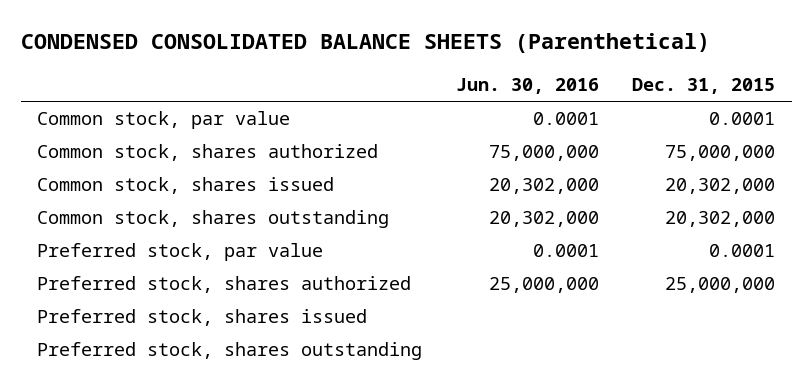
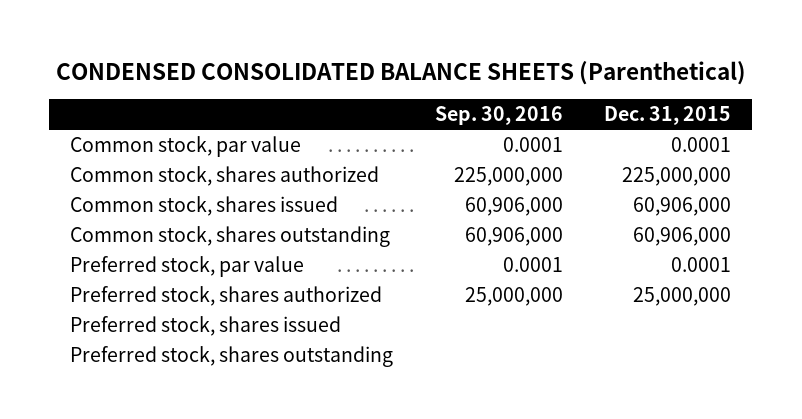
- | Jun. 30, 2016 | Dec. 31, 2015
+ | Sep. 30, 2016 | Dec. 31, 2015
- Common stock, shares authorized | 75,000,000 | 75,000,000
- Common stock, shares issued | 20,302,000 | 20,302,000
- Common stock, shares outstanding | 20,302,000 | 20,302,000
+ Common stock, shares authorized | 225,000,000 | 225,000,000
+ Common stock, shares issued | 60,906,000 | 60,906,000
+ Common stock, shares outstanding | 60,906,000 | 60,906,000

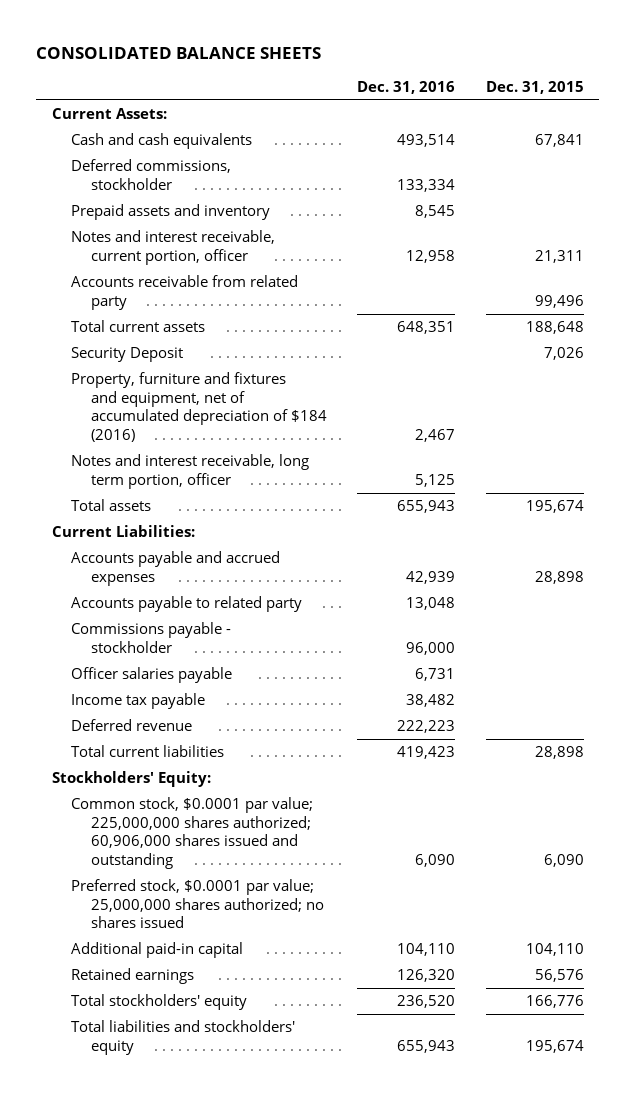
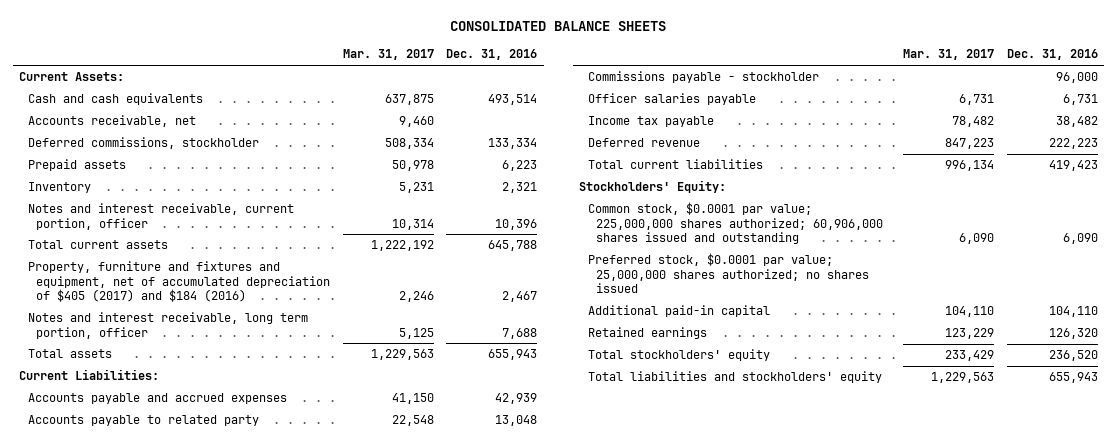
- | Dec. 31, 2016 | Dec. 31, 2015
+ | Mar. 31, 2017 | Dec. 31, 2016
+ Accounts receivable, net | 9,460 |
- Prepaid assets and inventory | 8,545 |
- Notes and interest receivable, current portion, officer | 12,958 | 21,311
- Accounts receivable from related party | | 99,496
- Total current assets | 648,351 | 188,648
- Security Deposit | | 7,026
- Property, furniture and fixtures and equipment, net of accumulated depreciation of $184 (2016) | 2,467 |
- Notes and interest receivable, long term portion, officer | 5,125 |
+ Prepaid assets | 50,978 | 6,223
+ Inventory | 5,231 | 2,321
+ Notes and interest receivable, current portion, officer | 10,314 | 10,396
+ Total current assets | 1,222,192 | 645,788
+ Property, furniture and fixtures and equipment, net of accumulated depreciation of $405 (2017) and $184 (2016) | 2,246 | 2,467
+ Notes and interest receivable, long term portion, officer | 5,125 | 7,688

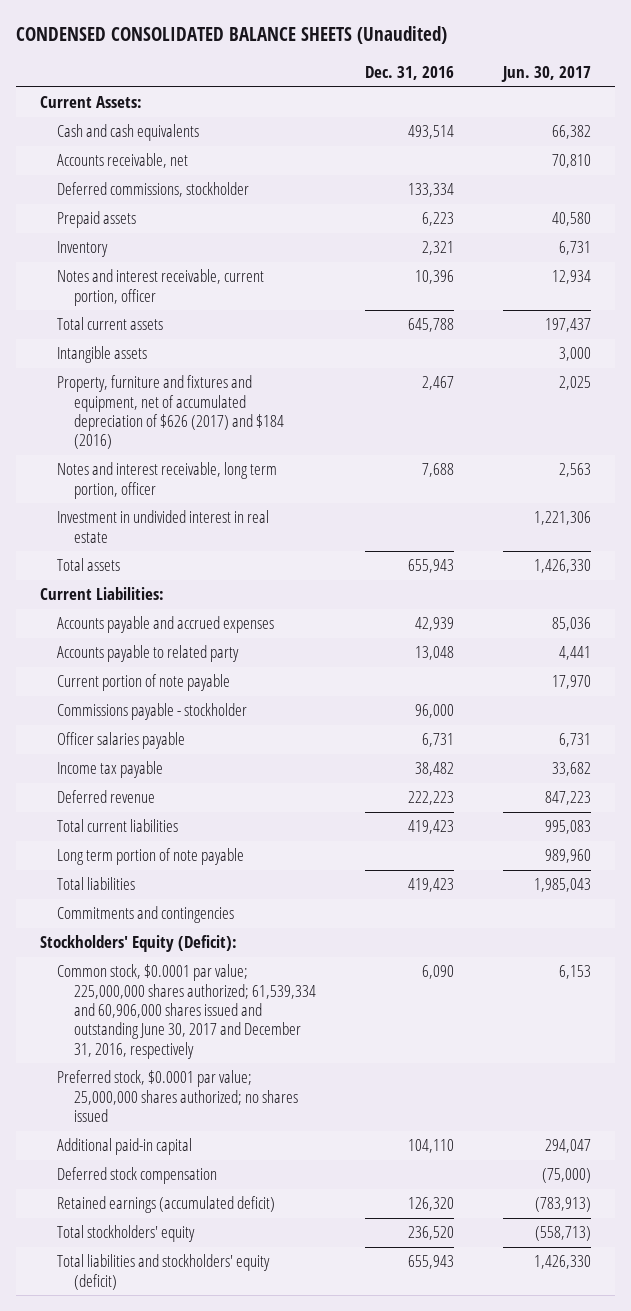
- CONSOLIDATED BALANCE SHEETS
+ CONDENSED CONSOLIDATED BALANCE SHEETS (Unaudited)
- | Mar. 31, 2017 | Dec. 31, 2016
+ | Dec. 31, 2016 | Jun. 30, 2017
- Property, furniture and fixtures and equipment, net of accumulated depreciation of $405 (2017) and $184 (2016) | 2,246 | 2,467
+ Intangible assets | | 3,000
+ Property, furniture and fixtures and equipment, net of accumulated depreciation of $626 (2017) and $184 (2016) | 2,467 | 2,025
+ Investment in undivided interest in real estate | | 1,221,306
+ Current portion of note payable | | 17,970
- Stockholders' Equity:
- Common stock, $0.0001 par value; 225,000,000 shares authorized; 60,906,000 shares issued and outstanding | 6,090 | 6,090
+ Long term portion of note payable | | 989,960
+ Total liabilities | 419,423 | 1,985,043
+ Commitments and contingencies
+ Stockholders' Equity (Deficit):
+ Common stock, $0.0001 par value; 225,000,000 shares authorized; 61,539,334 and 60,906,000 shares issued and outstanding June 30, 2017 and December 31, 2016, respectively | 6,090 | 6,153
- Retained earnings | 123,229 | 126,320
+ Deferred stock compensation | | (75,000)
+ Retained earnings (accumulated deficit) | 126,320 | (783,913)
- Total liabilities and stockholders' equity | 1,229,563 | 655,943
+ Total liabilities and stockholders' equity (deficit) | 655,943 | 1,426,330

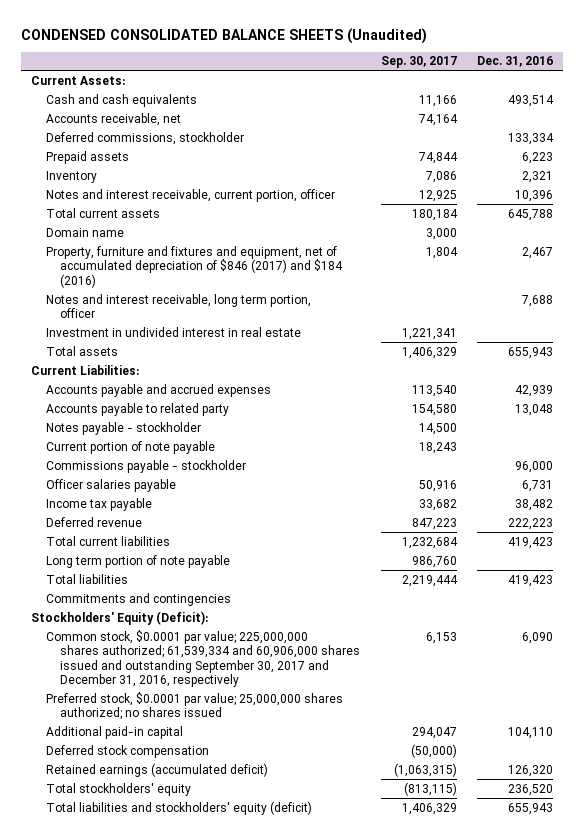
- | Dec. 31, 2016 | Jun. 30, 2017
+ | Sep. 30, 2017 | Dec. 31, 2016
- Intangible assets | | 3,000
- Property, furniture and fixtures and equipment, net of accumulated depreciation of $626 (2017) and $184 (2016) | 2,467 | 2,025
+ Domain name | 3,000 |
+ Property, furniture and fixtures and equipment, net of accumulated depreciation of $846 (2017) and $184 (2016) | 1,804 | 2,467
+ Notes payable - stockholder | 14,500 |
- Common stock, $0.0001 par value; 225,000,000 shares authorized; 61,539,334 and 60,906,000 shares issued and outstanding June 30, 2017 and December 31, 2016, respectively | 6,090 | 6,153
+ Common stock, $0.0001 par value; 225,000,000 shares authorized; 61,539,334 and 60,906,000 shares issued and outstanding September 30, 2017 and December 31, 2016, respectively | 6,153 | 6,090

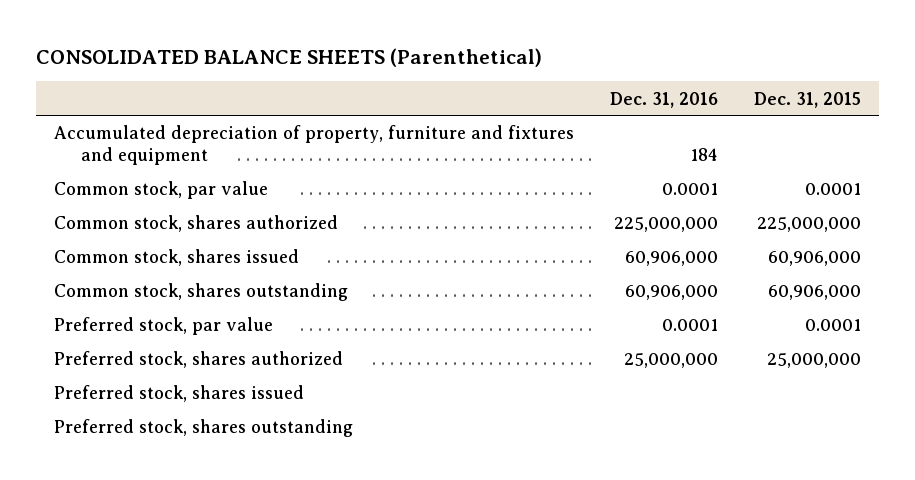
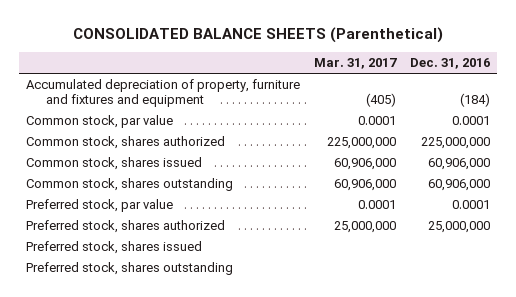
- | Dec. 31, 2016 | Dec. 31, 2015
+ | Mar. 31, 2017 | Dec. 31, 2016
- Accumulated depreciation of property, furniture and fixtures and equipment | 184 |
+ Accumulated depreciation of property, furniture and fixtures and equipment | (405) | (184)

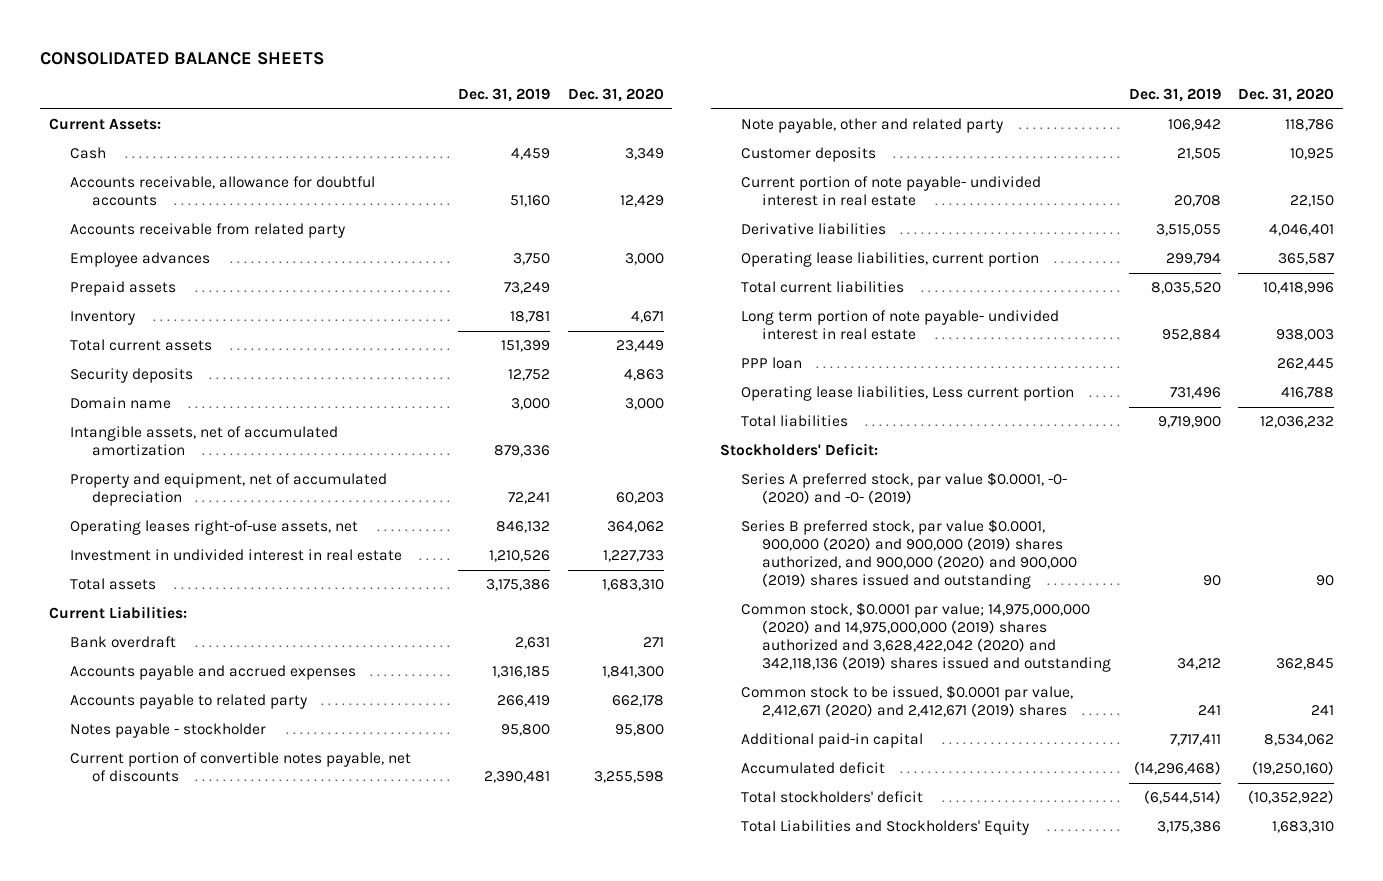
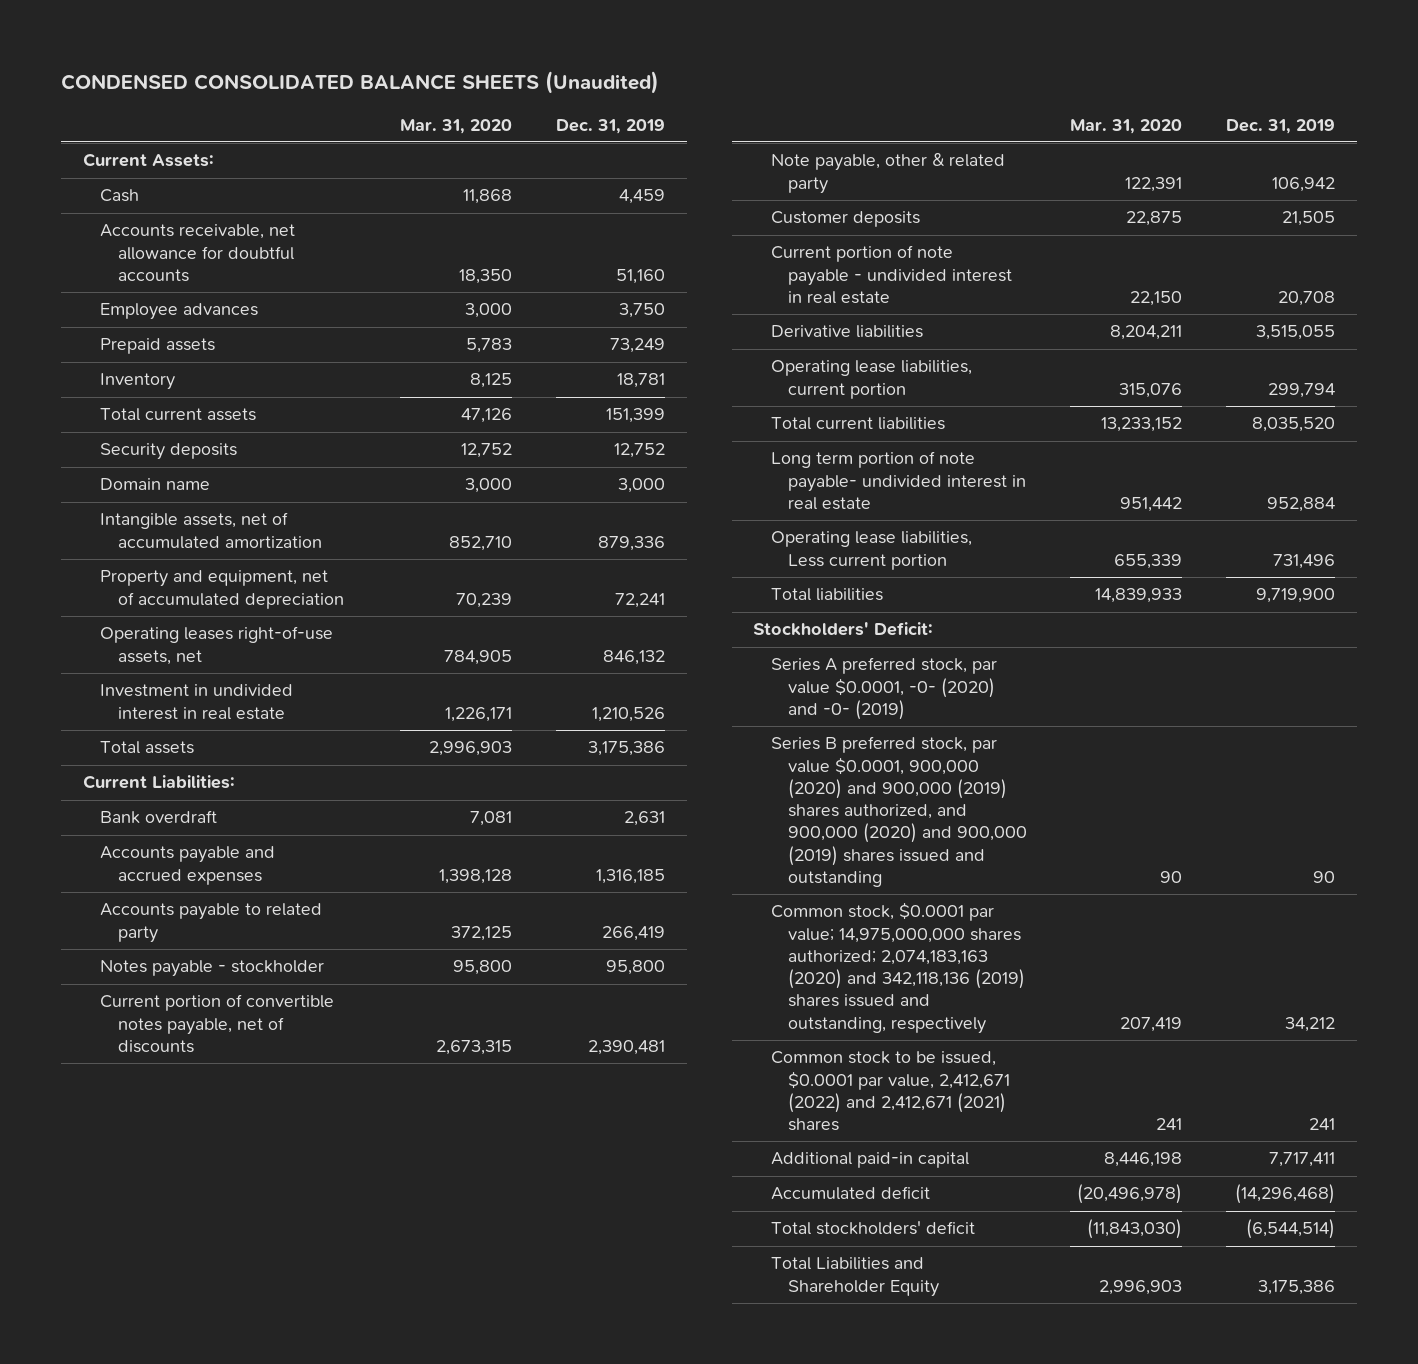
- CONSOLIDATED BALANCE SHEETS
+ CONDENSED CONSOLIDATED BALANCE SHEETS (Unaudited)
- | Dec. 31, 2019 | Dec. 31, 2020
+ | Mar. 31, 2020 | Dec. 31, 2019
- Accounts receivable, allowance for doubtful accounts | 51,160 | 12,429
- Accounts receivable from related party
+ Accounts receivable, net allowance for doubtful accounts | 18,350 | 51,160
- Note payable, other and related party | 106,942 | 118,786
+ Note payable, other & related party | 122,391 | 106,942
- Current portion of note payable- undivided interest in real estate | 20,708 | 22,150
+ Current portion of note payable - undivided interest in real estate | 22,150 | 20,708
- PPP loan | | 262,445
- Common stock, $0.0001 par value; 14,975,000,000 (2020) and 14,975,000,000 (2019) shares authorized and 3,628,422,042 (2020) and 342,118,136 (2019) shares issued and outstanding | 34,212 | 362,845
- Common stock to be issued, $0.0001 par value, 2,412,671 (2020) and 2,412,671 (2019) shares | 241 | 241
+ Common stock, $0.0001 par value; 14,975,000,000 shares authorized; 2,074,183,163 (2020) and 342,118,136 (2019) shares issued and outstanding, respectively | 207,419 | 34,212
+ Common stock to be issued, $0.0001 par value, 2,412,671 (2022) and 2,412,671 (2021) shares | 241 | 241
- Total Liabilities and Stockholders' Equity | 3,175,386 | 1,683,310
+ Total Liabilities and Shareholder Equity | 2,996,903 | 3,175,386

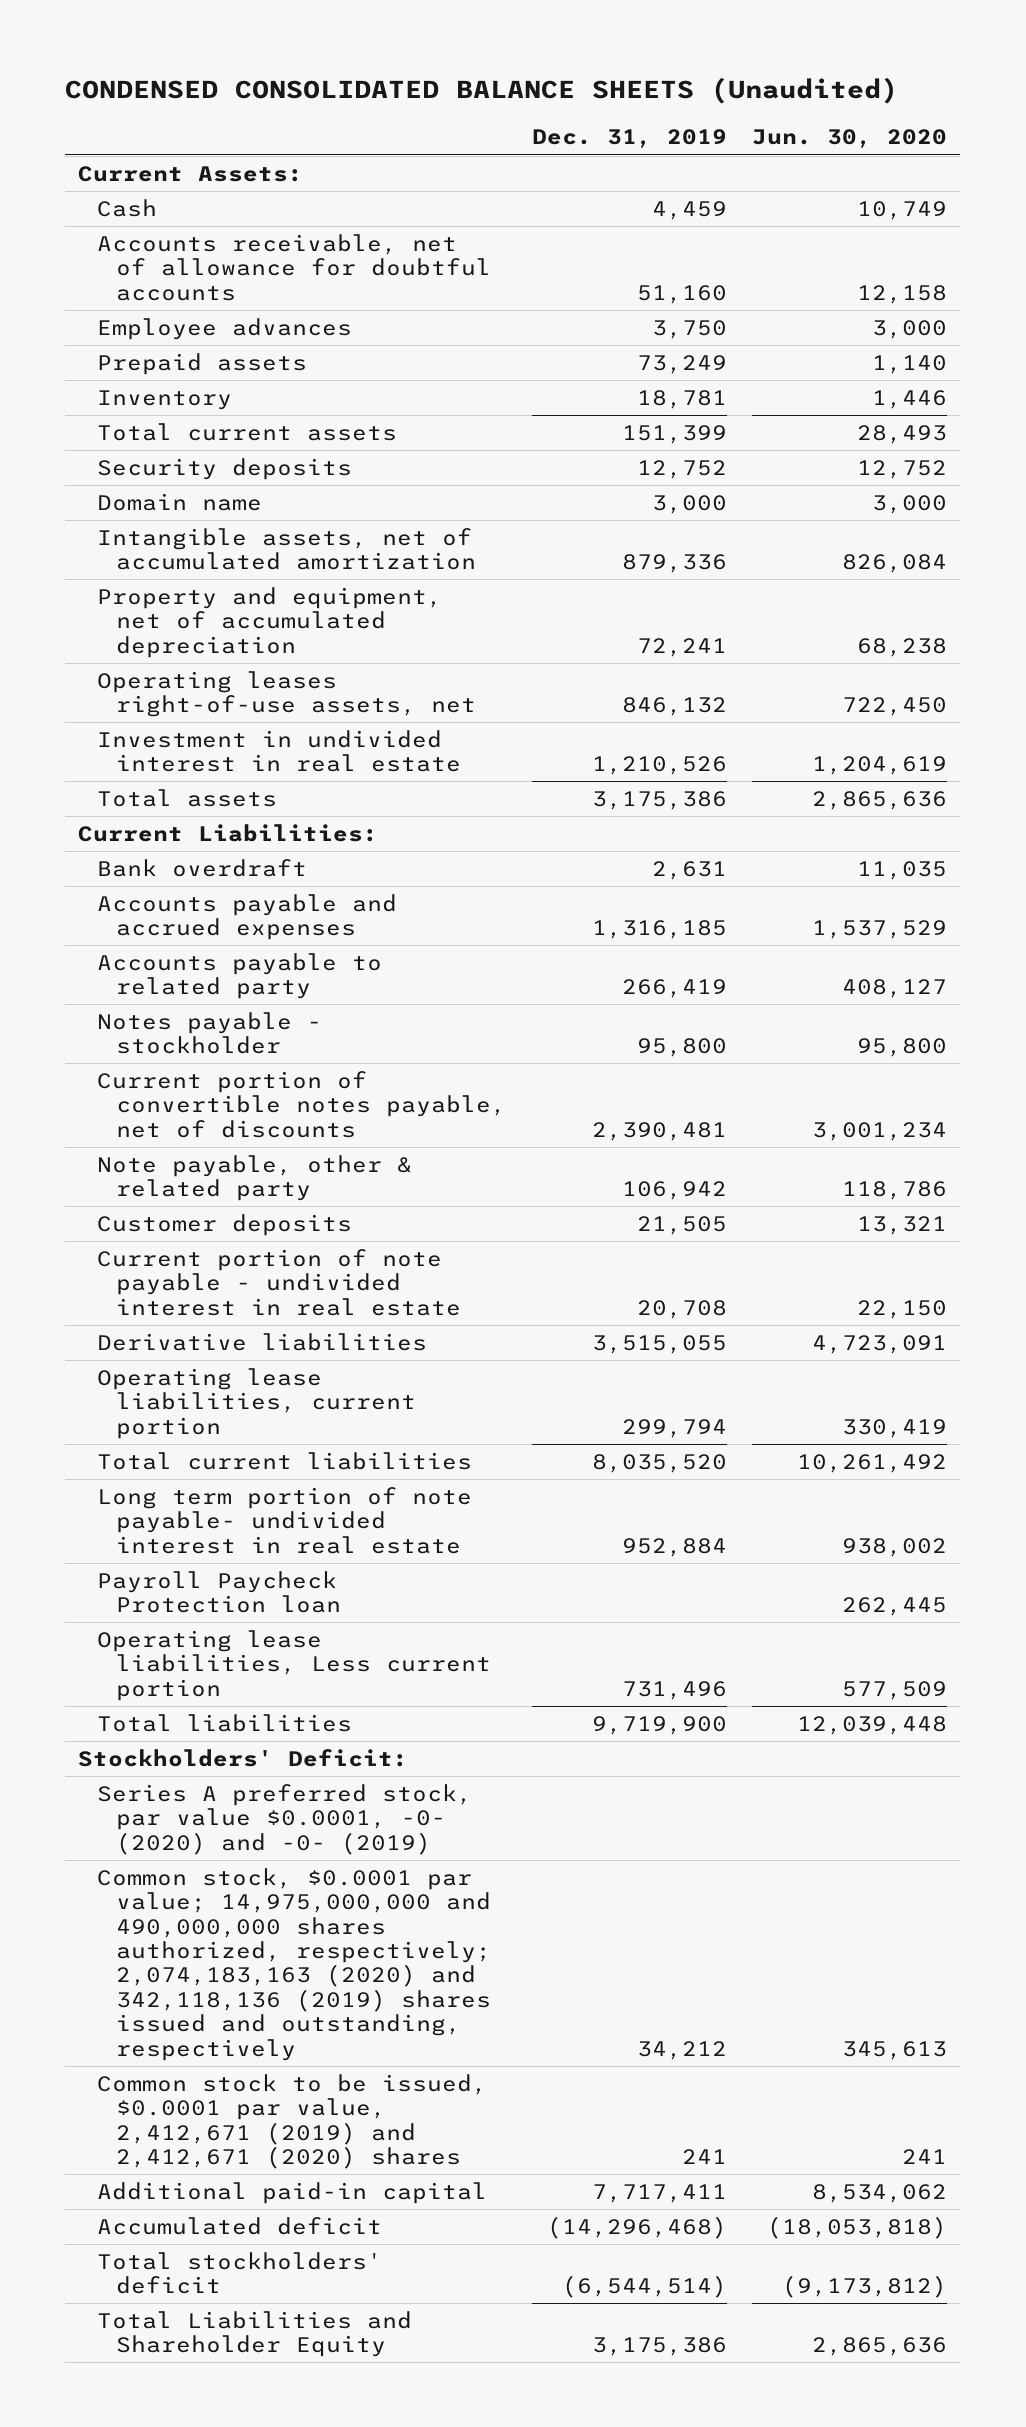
- | Mar. 31, 2020 | Dec. 31, 2019
+ | Dec. 31, 2019 | Jun. 30, 2020
- Accounts receivable, net allowance for doubtful accounts | 18,350 | 51,160
+ Accounts receivable, net of allowance for doubtful accounts | 51,160 | 12,158
+ Payroll Paycheck Protection loan | | 262,445
- Series B preferred stock, par value $0.0001, 900,000 (2020) and 900,000 (2019) shares authorized, and 900,000 (2020) and 900,000 (2019) shares issued and outstanding | 90 | 90
- Common stock, $0.0001 par value; 14,975,000,000 shares authorized; 2,074,183,163 (2020) and 342,118,136 (2019) shares issued and outstanding, respectively | 207,419 | 34,212
- Common stock to be issued, $0.0001 par value, 2,412,671 (2022) and 2,412,671 (2021) shares | 241 | 241
+ Common stock, $0.0001 par value; 14,975,000,000 and 490,000,000 shares authorized, respectively; 2,074,183,163 (2020) and 342,118,136 (2019) shares issued and outstanding, respectively | 34,212 | 345,613
+ Common stock to be issued, $0.0001 par value, 2,412,671 (2019) and 2,412,671 (2020) shares | 241 | 241

